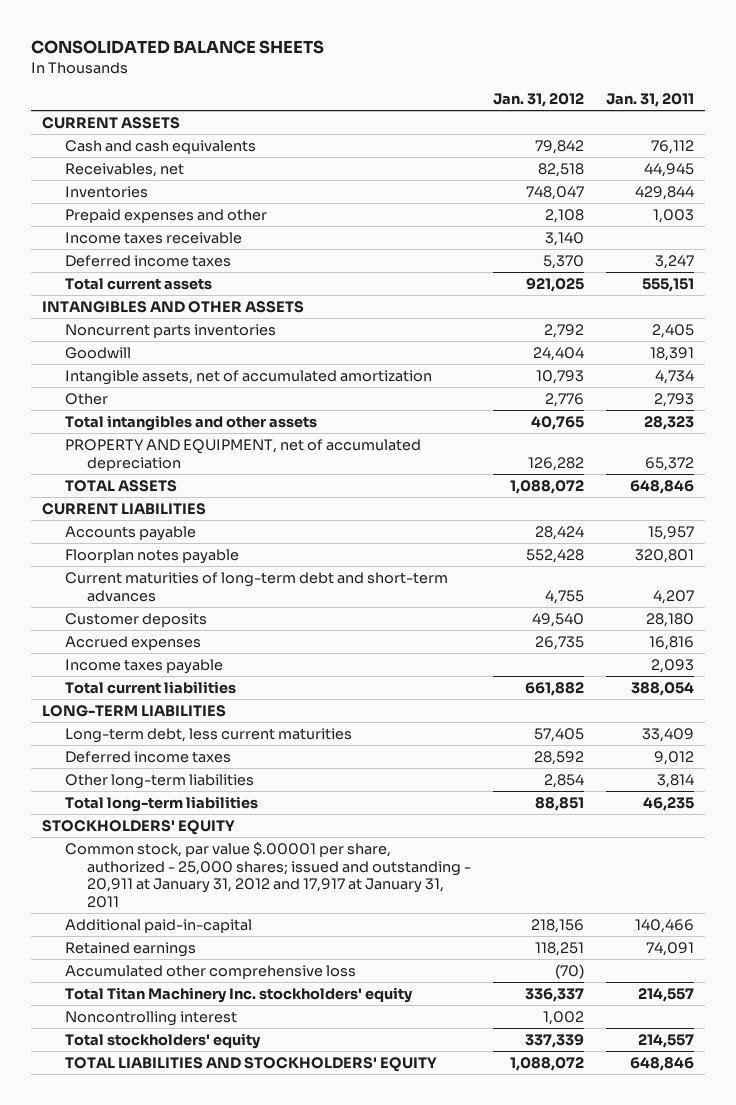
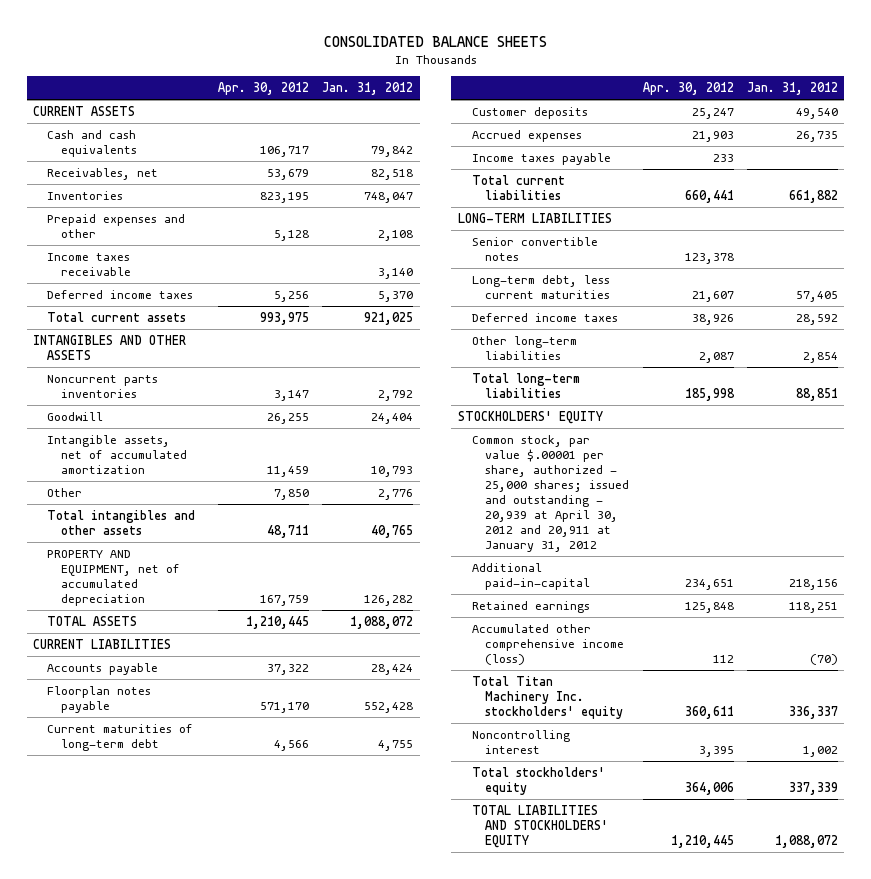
- | Jan. 31, 2012 | Jan. 31, 2011
+ | Apr. 30, 2012 | Jan. 31, 2012
- Current maturities of long-term debt and short-term advances | 4,755 | 4,207
+ Current maturities of long-term debt | 4,566 | 4,755
+ Senior convertible notes | 123,378 |
- Common stock, par value $.00001 per share, authorized - 25,000 shares; issued and outstanding - 20,911 at January 31, 2012 and 17,917 at January 31, 2011
+ Common stock, par value $.00001 per share, authorized - 25,000 shares; issued and outstanding - 20,939 at April 30, 2012 and 20,911 at January 31, 2012
- Accumulated other comprehensive loss | (70) |
+ Accumulated other comprehensive income (loss) | 112 | (70)

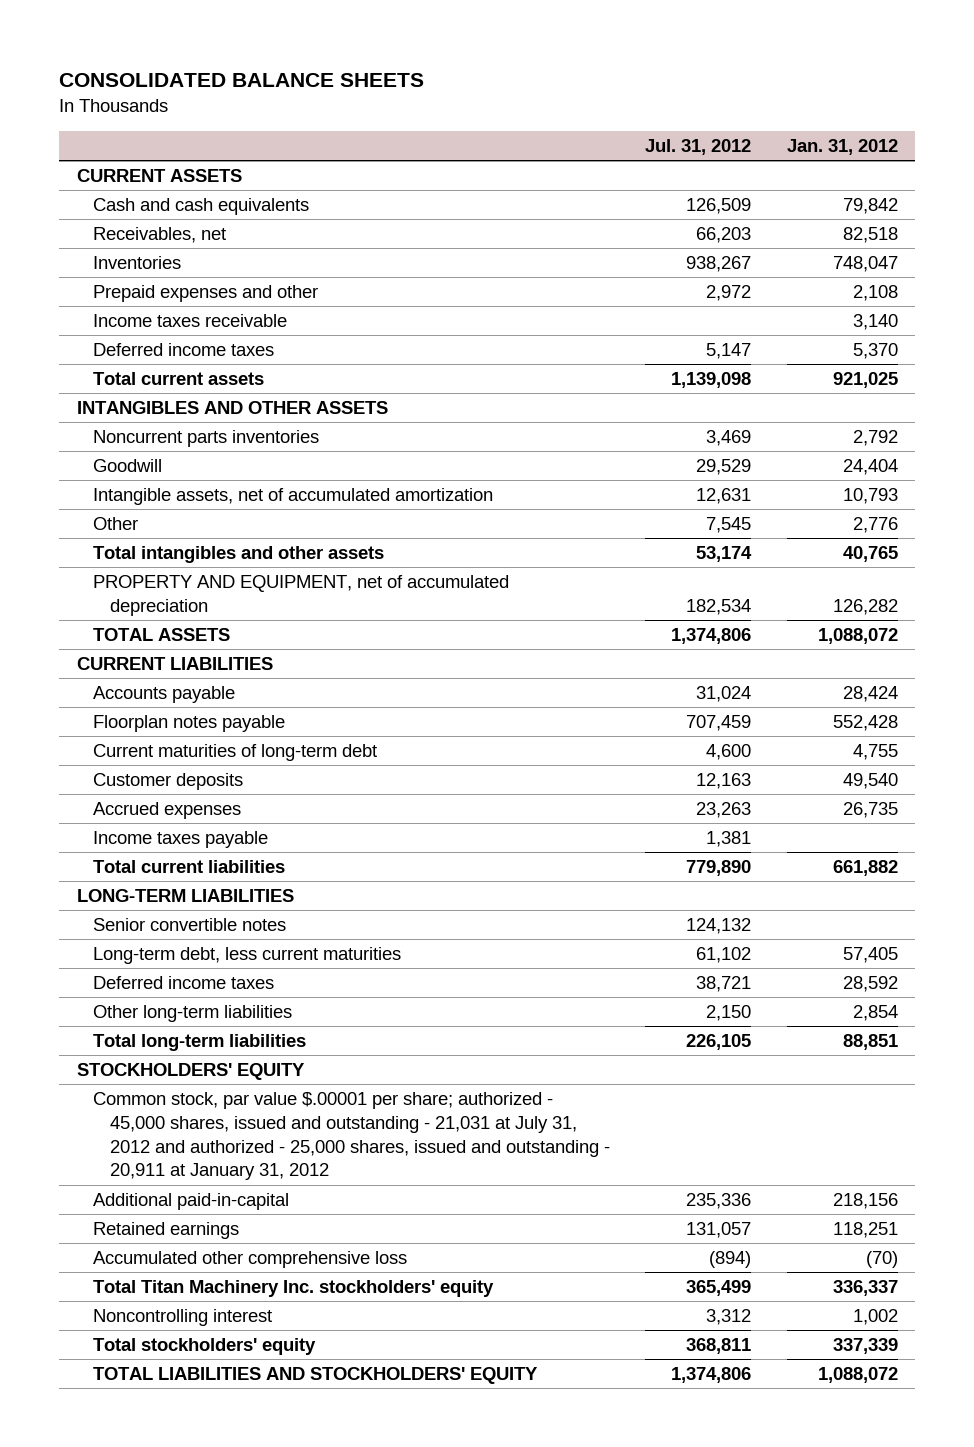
- | Apr. 30, 2012 | Jan. 31, 2012
+ | Jul. 31, 2012 | Jan. 31, 2012
- Common stock, par value $.00001 per share, authorized - 25,000 shares; issued and outstanding - 20,939 at April 30, 2012 and 20,911 at January 31, 2012
+ Common stock, par value $.00001 per share; authorized - 45,000 shares, issued and outstanding - 21,031 at July 31, 2012 and authorized - 25,000 shares, issued and outstanding - 20,911 at January 31, 2012
- Accumulated other comprehensive income (loss) | 112 | (70)
+ Accumulated other comprehensive loss | (894) | (70)

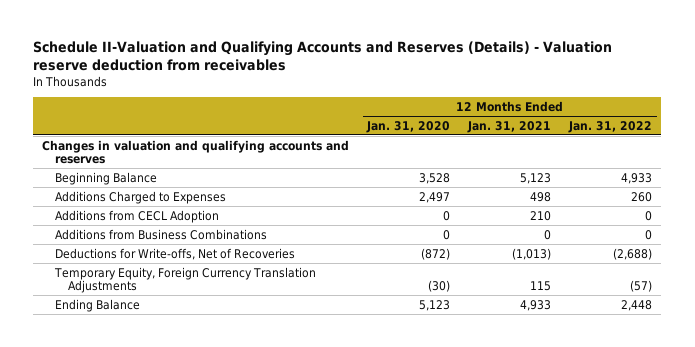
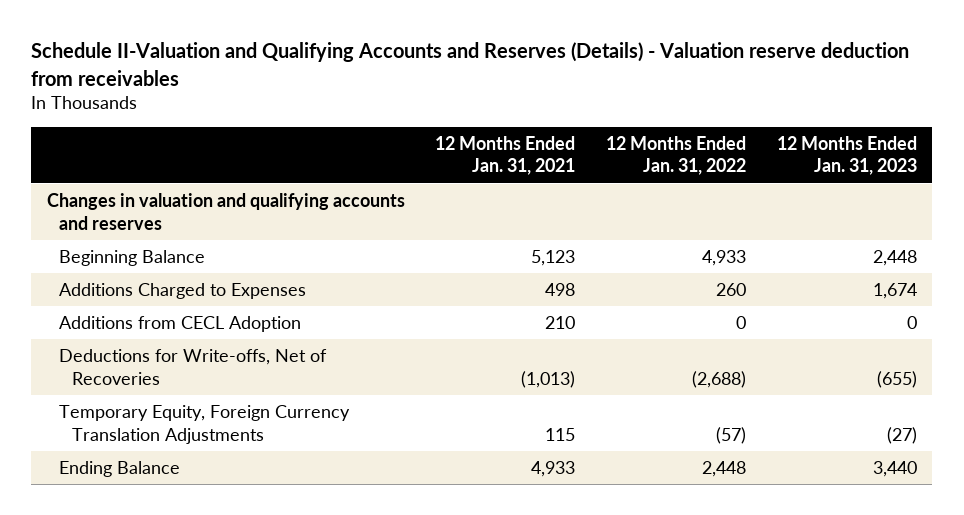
- | 12 Months Ended Jan. 31, 2020 | 12 Months Ended Jan. 31, 2021 | 12 Months Ended Jan. 31, 2022
+ | 12 Months Ended Jan. 31, 2021 | 12 Months Ended Jan. 31, 2022 | 12 Months Ended Jan. 31, 2023
- Additions from Business Combinations | 0 | 0 | 0

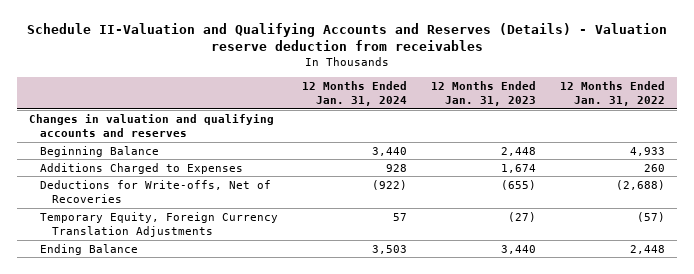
- | 12 Months Ended Jan. 31, 2021 | 12 Months Ended Jan. 31, 2022 | 12 Months Ended Jan. 31, 2023
+ | 12 Months Ended Jan. 31, 2024 | 12 Months Ended Jan. 31, 2023 | 12 Months Ended Jan. 31, 2022
- Additions from CECL Adoption | 210 | 0 | 0

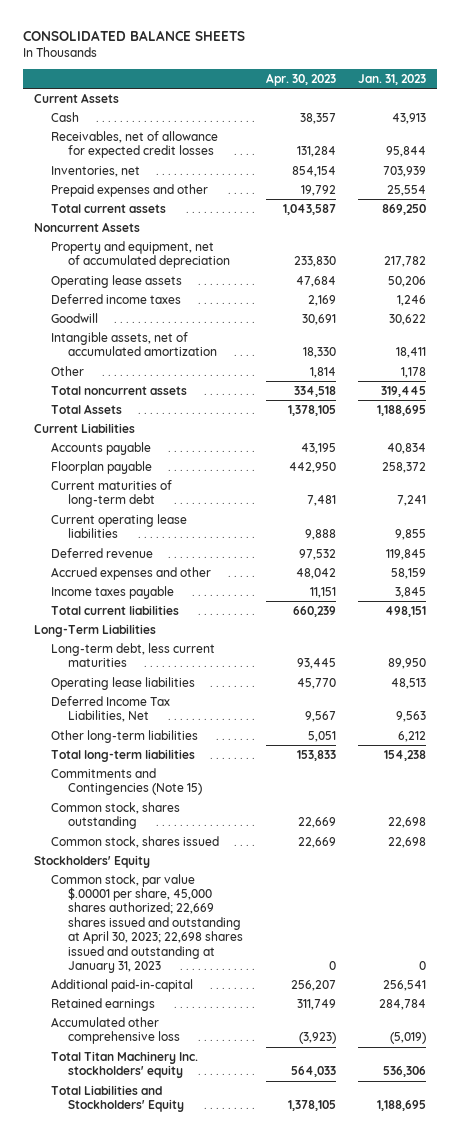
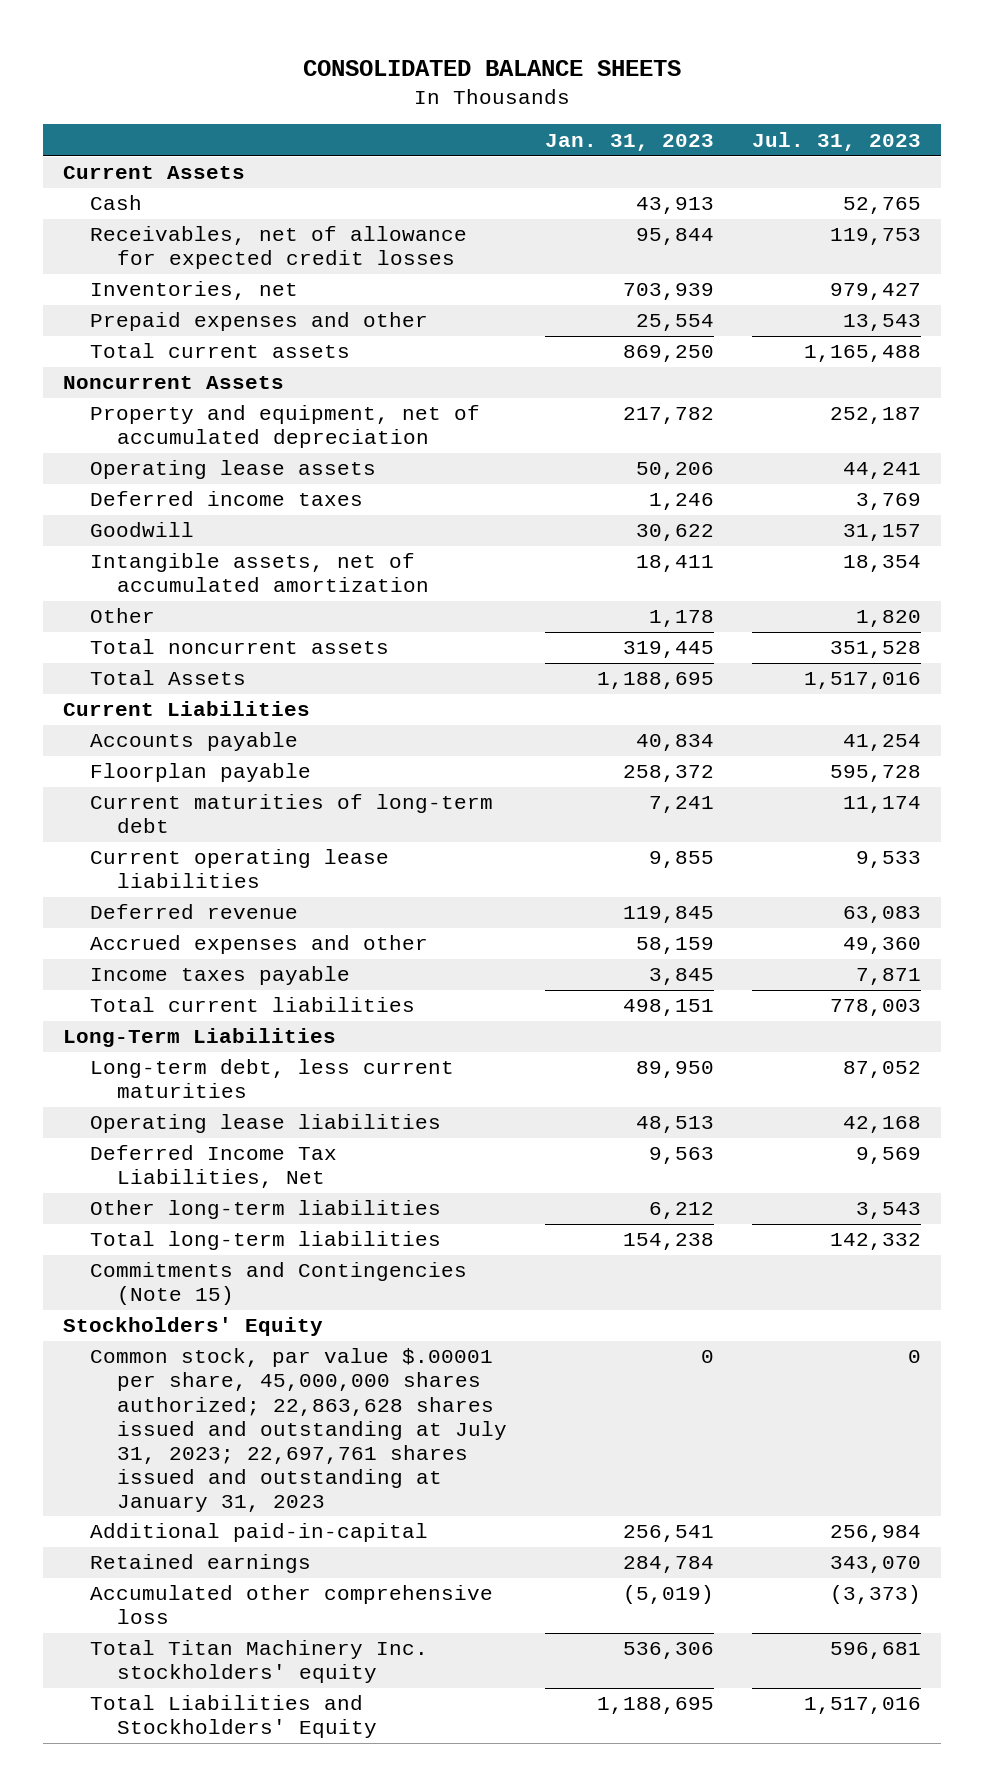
- | Apr. 30, 2023 | Jan. 31, 2023
+ | Jan. 31, 2023 | Jul. 31, 2023
- Common stock, shares outstanding | 22,669 | 22,698
- Common stock, shares issued | 22,669 | 22,698
- Common stock, par value $.00001 per share, 45,000 shares authorized; 22,669 shares issued and outstanding at April 30, 2023; 22,698 shares issued and outstanding at January 31, 2023 | 0 | 0
+ Common stock, par value $.00001 per share, 45,000,000 shares authorized; 22,863,628 shares issued and outstanding at July 31, 2023; 22,697,761 shares issued and outstanding at January 31, 2023 | 0 | 0

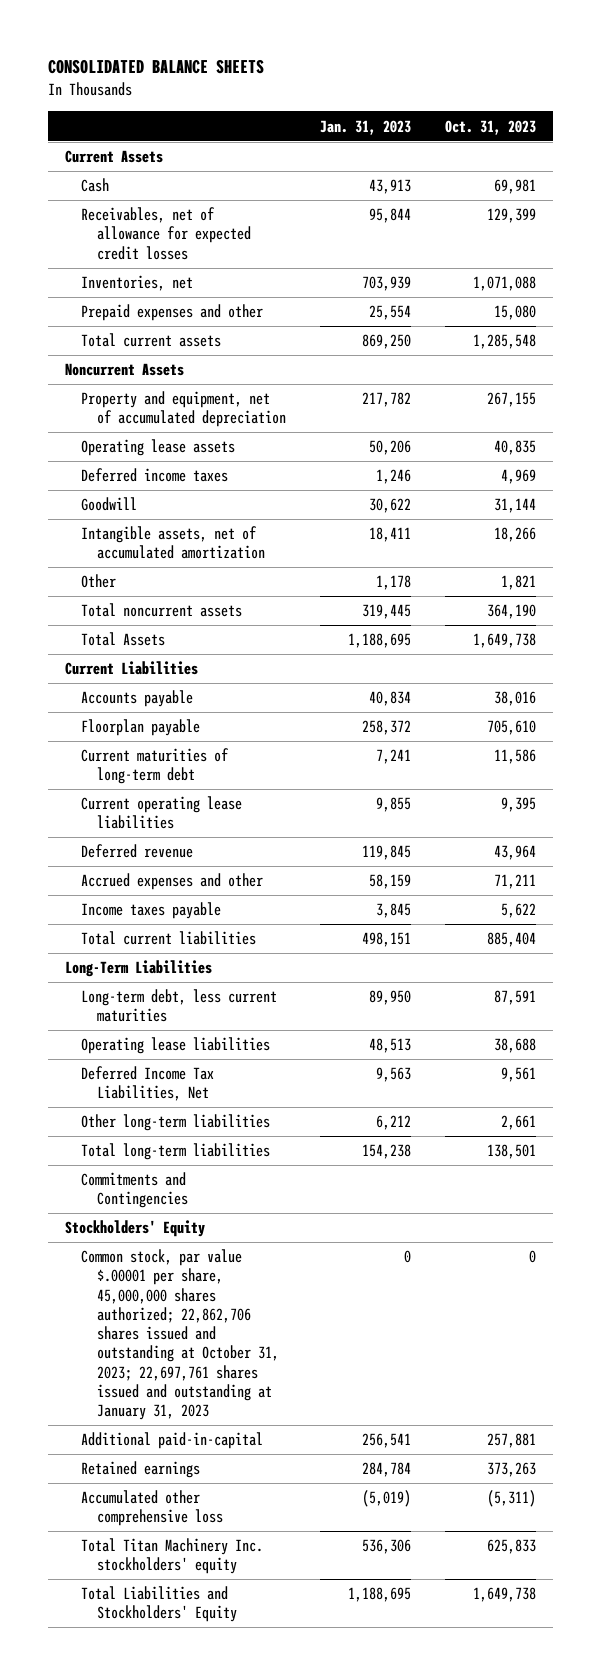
- | Jan. 31, 2023 | Jul. 31, 2023
+ | Jan. 31, 2023 | Oct. 31, 2023
- Commitments and Contingencies (Note 15)
+ Commitments and Contingencies
- Common stock, par value $.00001 per share, 45,000,000 shares authorized; 22,863,628 shares issued and outstanding at July 31, 2023; 22,697,761 shares issued and outstanding at January 31, 2023 | 0 | 0
+ Common stock, par value $.00001 per share, 45,000,000 shares authorized; 22,862,706 shares issued and outstanding at October 31, 2023; 22,697,761 shares issued and outstanding at January 31, 2023 | 0 | 0

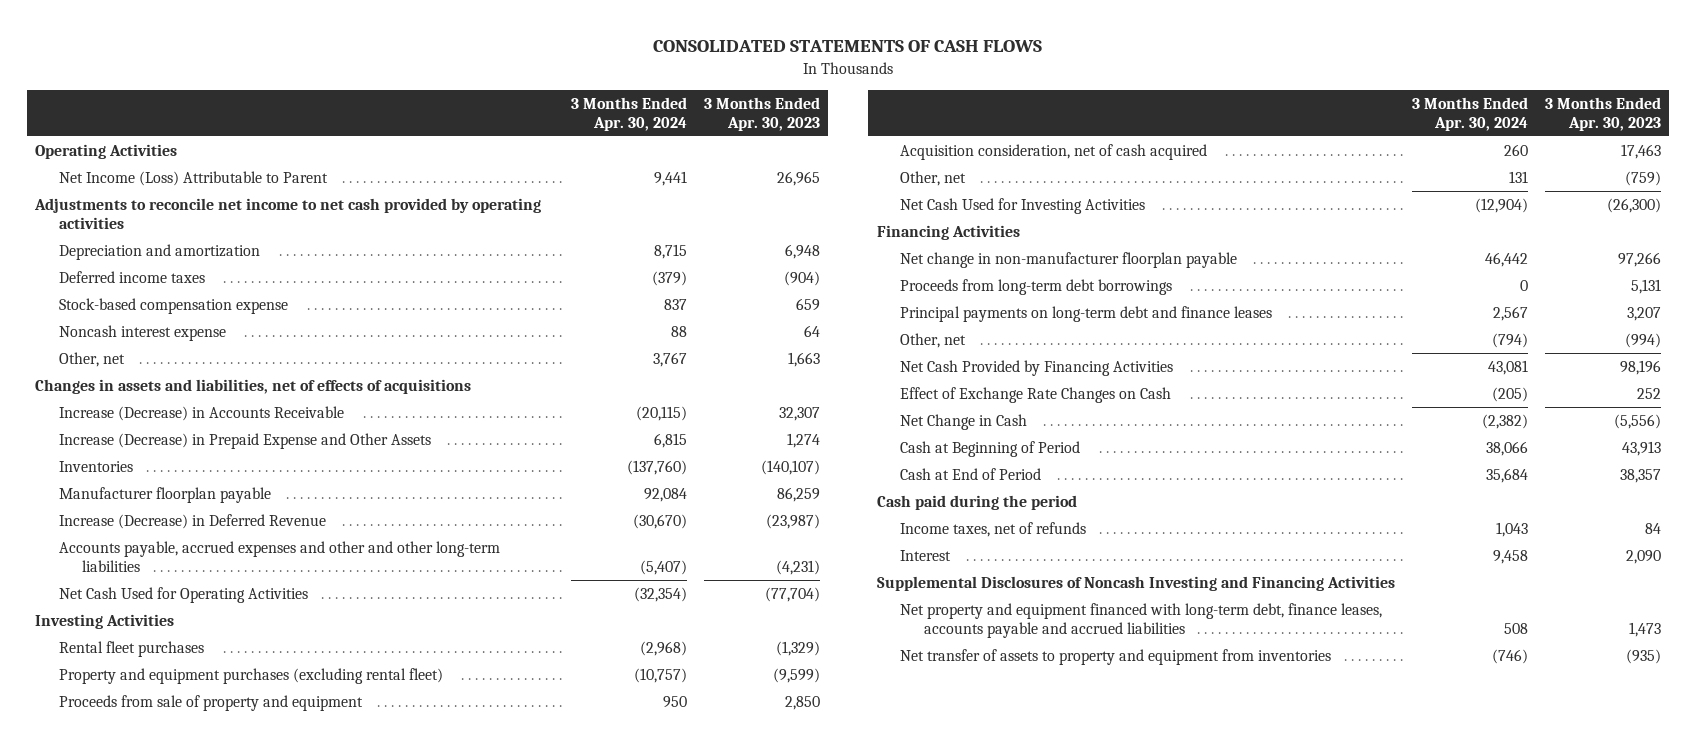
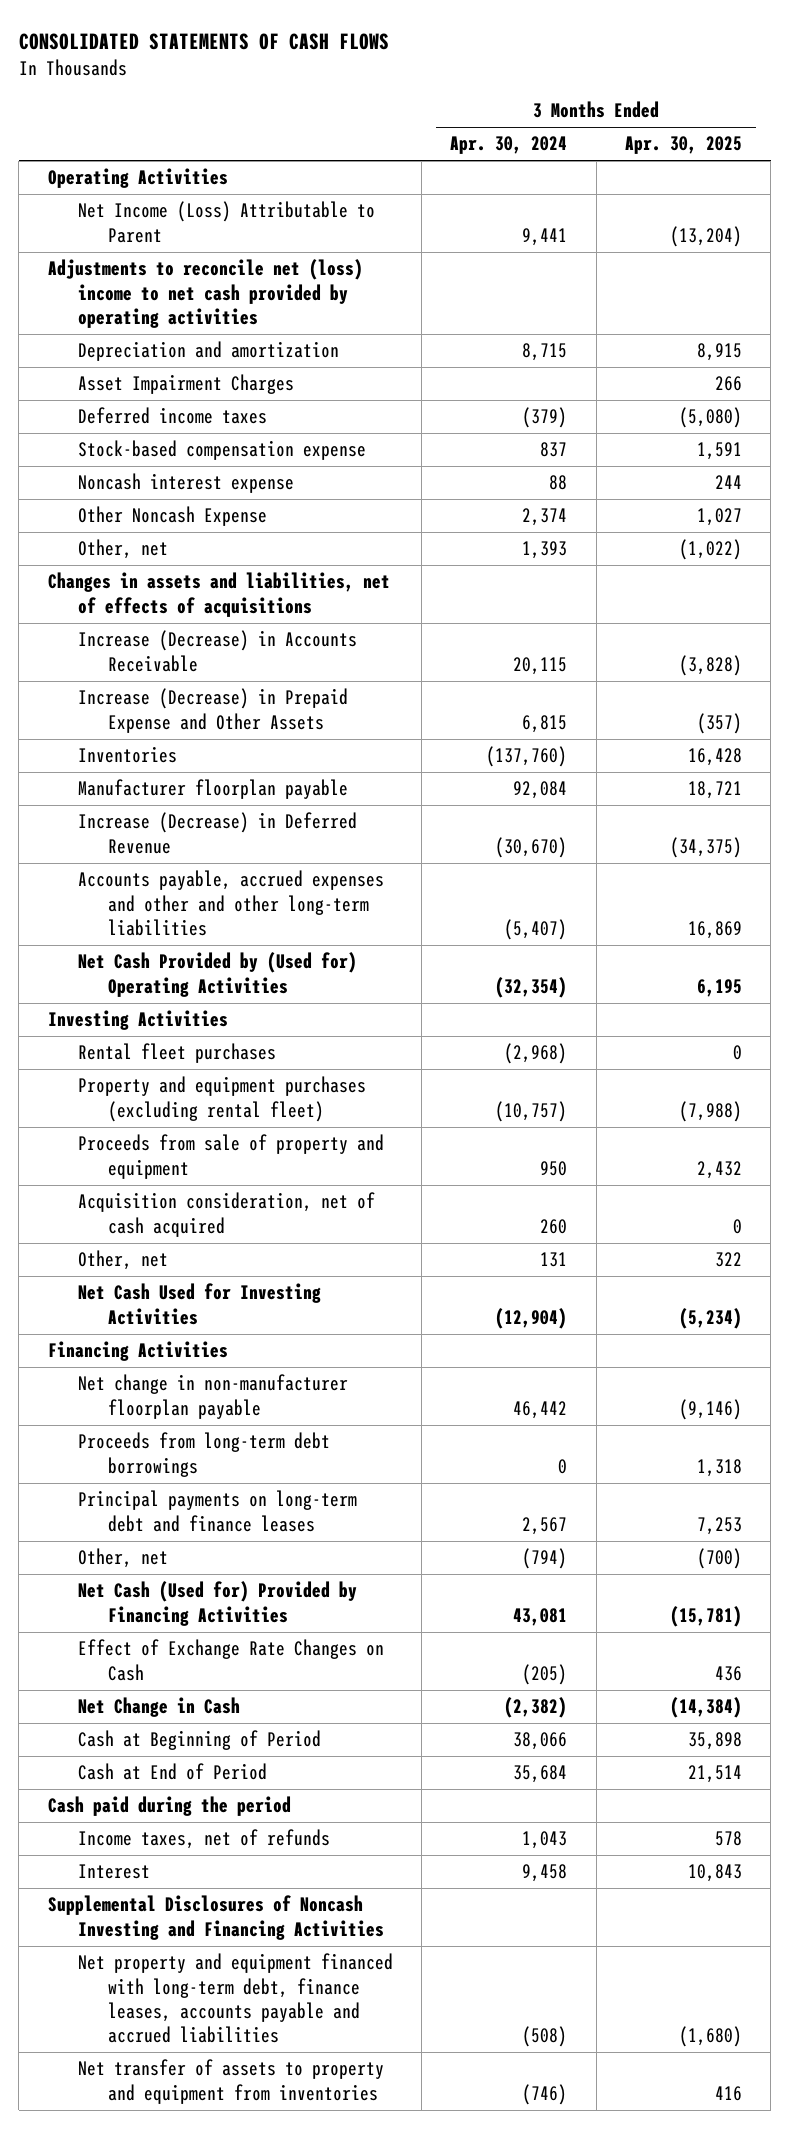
- | 3 Months Ended Apr. 30, 2024 | 3 Months Ended Apr. 30, 2023
+ | 3 Months Ended Apr. 30, 2024 | 3 Months Ended Apr. 30, 2025
- Adjustments to reconcile net income to net cash provided by operating activities
+ Adjustments to reconcile net (loss) income to net cash provided by operating activities
+ Asset Impairment Charges | | 266
- Other, net | 3,767 | 1,663
+ Other Noncash Expense | 2,374 | 1,027
+ Other, net | 1,393 | (1,022)
- Increase (Decrease) in Accounts Receivable | (20,115) | 32,307
+ Increase (Decrease) in Accounts Receivable | 20,115 | (3,828)
- Net Cash Used for Operating Activities | (32,354) | (77,704)
+ Net Cash Provided by (Used for) Operating Activities | (32,354) | 6,195
- Net Cash Provided by Financing Activities | 43,081 | 98,196
+ Net Cash (Used for) Provided by Financing Activities | 43,081 | (15,781)
- Net property and equipment financed with long-term debt, finance leases, accounts payable and accrued liabilities | 508 | 1,473
+ Net property and equipment financed with long-term debt, finance leases, accounts payable and accrued liabilities | (508) | (1,680)

